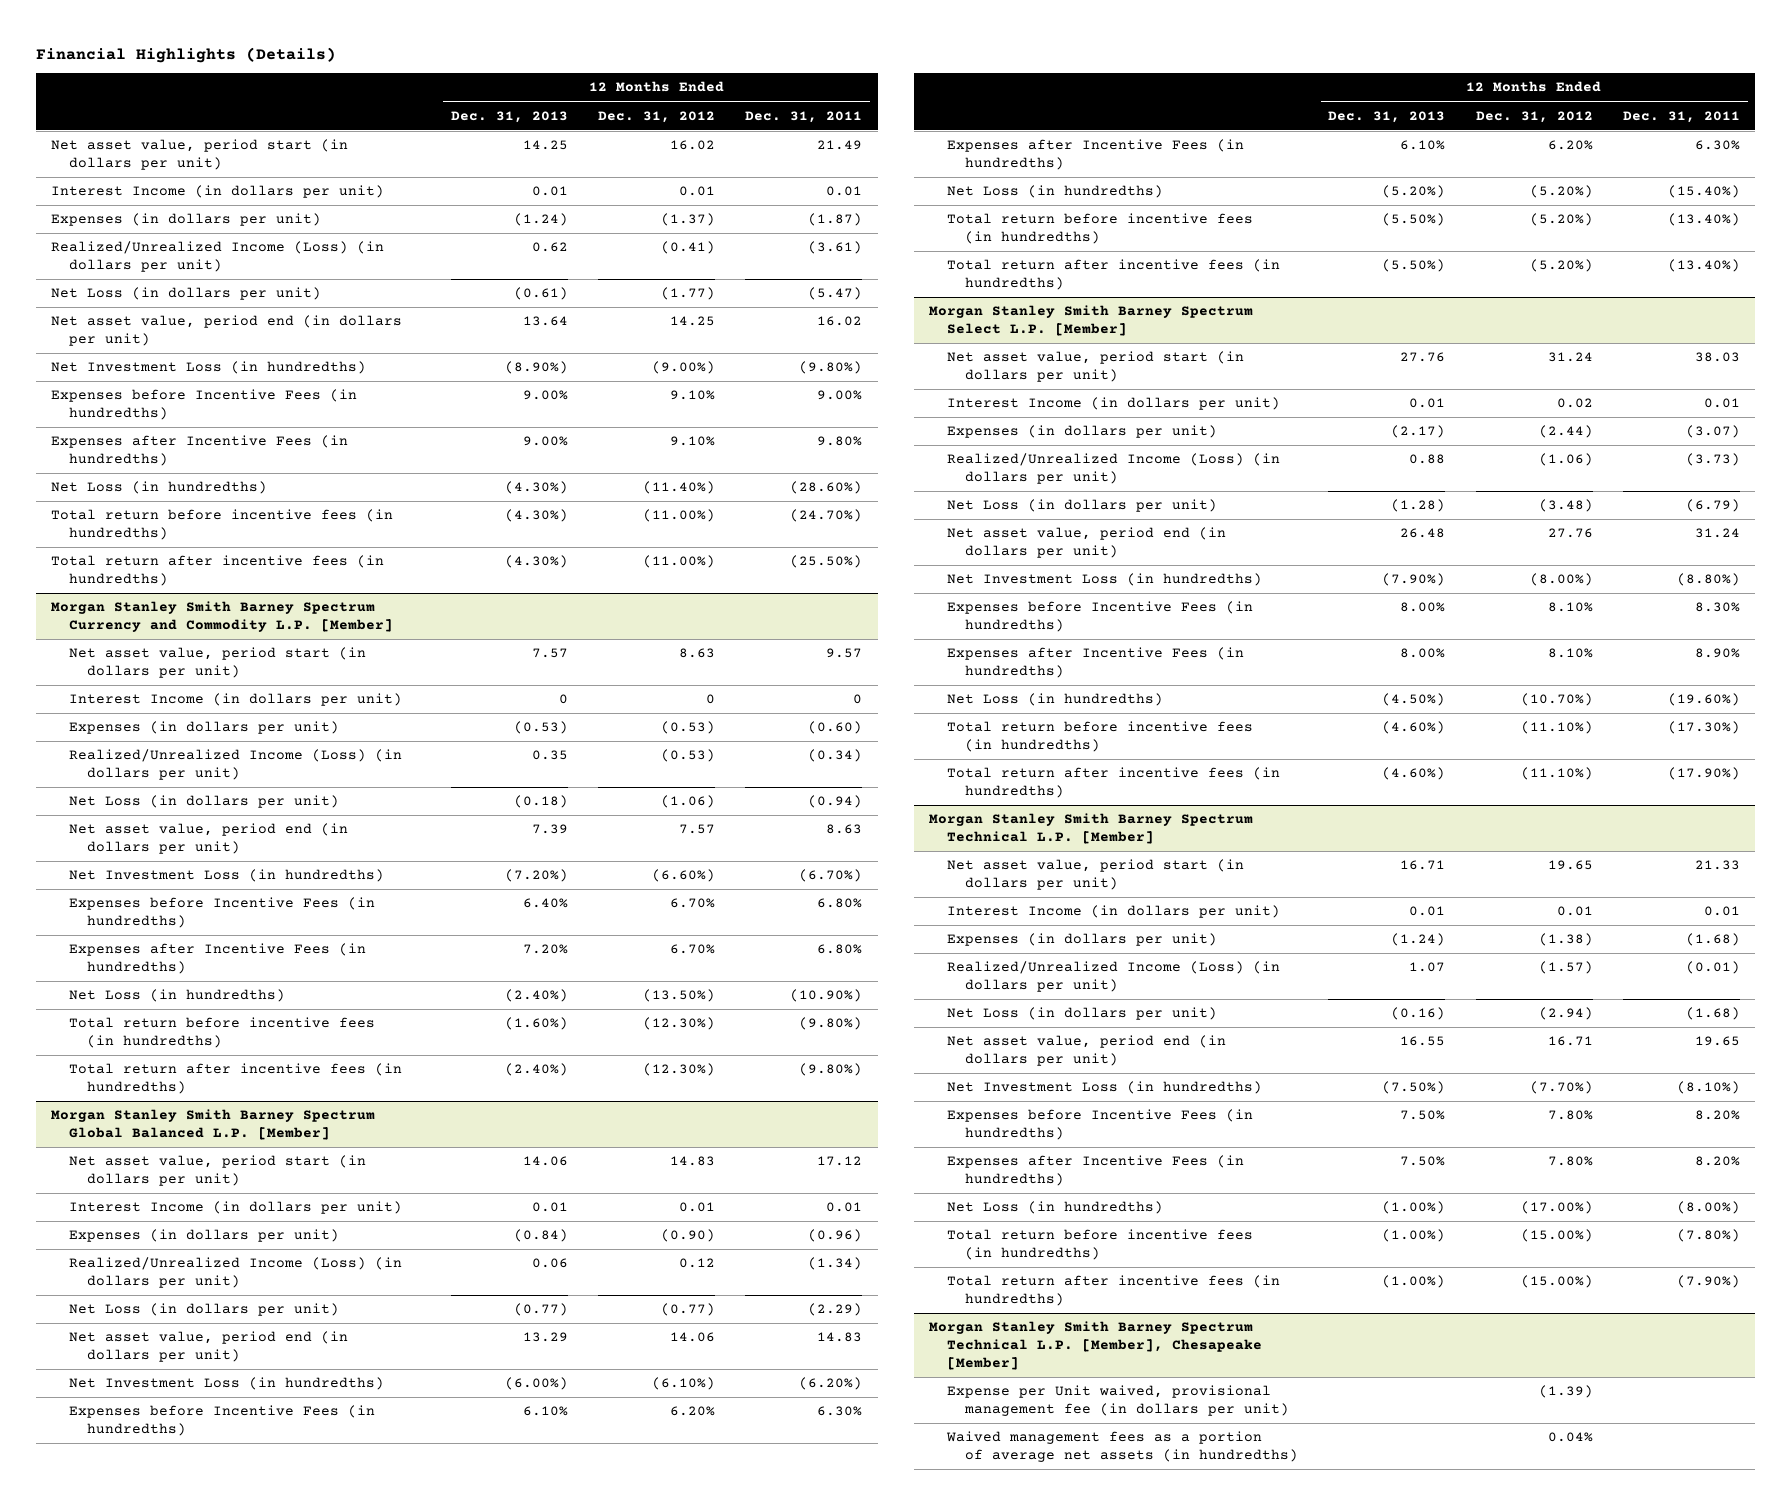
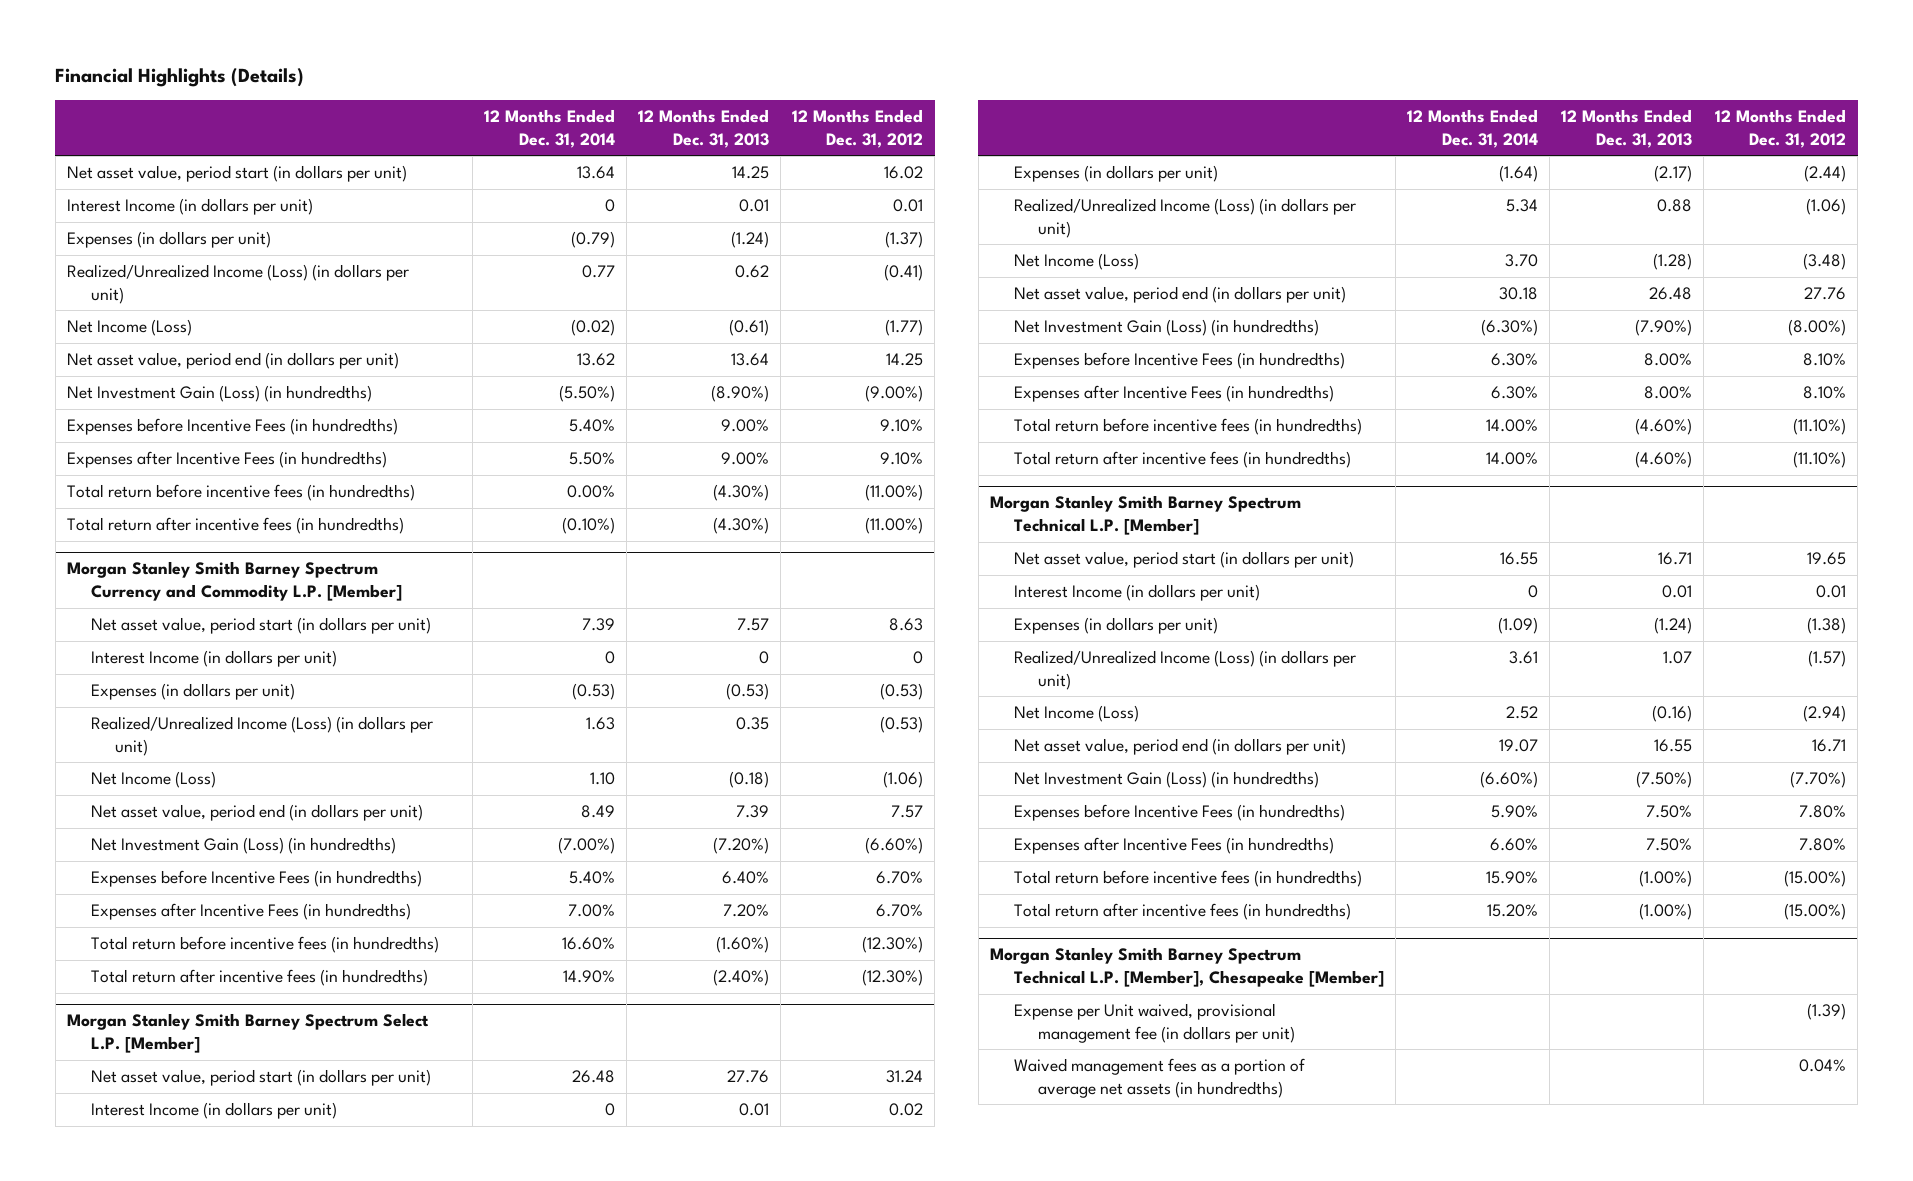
- | 12 Months Ended Dec. 31, 2013 | 12 Months Ended Dec. 31, 2012 | 12 Months Ended Dec. 31, 2011
+ | 12 Months Ended Dec. 31, 2014 | 12 Months Ended Dec. 31, 2013 | 12 Months Ended Dec. 31, 2012
- Net Loss (in dollars per unit) | (0.61) | (1.77) | (5.47)
+ Net Income (Loss) | (0.02) | (0.61) | (1.77)
- Net Investment Loss (in hundredths) | (8.90%) | (9.00%) | (9.80%)
+ Net Investment Gain (Loss) (in hundredths) | (5.50%) | (8.90%) | (9.00%)
- Net Loss (in hundredths) | (4.30%) | (11.40%) | (28.60%)
@ Morgan Stanley Smith Barney Spectrum Currency and Commodity L.P. [Member]
- Net Loss (in dollars per unit) | (0.18) | (1.06) | (0.94)
+ Net Income (Loss) | 1.10 | (0.18) | (1.06)
- Net Investment Loss (in hundredths) | (7.20%) | (6.60%) | (6.70%)
+ Net Investment Gain (Loss) (in hundredths) | (7.00%) | (7.20%) | (6.60%)
- Net Loss (in hundredths) | (2.40%) | (13.50%) | (10.90%)
- Morgan Stanley Smith Barney Spectrum Global Balanced L.P. [Member]
- Net asset value, period start (in dollars per unit) | 14.06 | 14.83 | 17.12
- Interest Income (in dollars per unit) | 0.01 | 0.01 | 0.01
- Expenses (in dollars per unit) | (0.84) | (0.90) | (0.96)
- Realized/Unrealized Income (Loss) (in dollars per unit) | 0.06 | 0.12 | (1.34)
- Net Loss (in dollars per unit) | (0.77) | (0.77) | (2.29)
- Net asset value, period end (in dollars per unit) | 13.29 | 14.06 | 14.83
- Net Investment Loss (in hundredths) | (6.00%) | (6.10%) | (6.20%)
- Expenses before Incentive Fees (in hundredths) | 6.10% | 6.20% | 6.30%
- Expenses after Incentive Fees (in hundredths) | 6.10% | 6.20% | 6.30%
- Net Loss (in hundredths) | (5.20%) | (5.20%) | (15.40%)
- Total return before incentive fees (in hundredths) | (5.50%) | (5.20%) | (13.40%)
- Total return after incentive fees (in hundredths) | (5.50%) | (5.20%) | (13.40%)
@ Morgan Stanley Smith Barney Spectrum Select L.P. [Member]
- Net Loss (in dollars per unit) | (1.28) | (3.48) | (6.79)
+ Net Income (Loss) | 3.70 | (1.28) | (3.48)
- Net Investment Loss (in hundredths) | (7.90%) | (8.00%) | (8.80%)
+ Net Investment Gain (Loss) (in hundredths) | (6.30%) | (7.90%) | (8.00%)
- Net Loss (in hundredths) | (4.50%) | (10.70%) | (19.60%)
@ Morgan Stanley Smith Barney Spectrum Technical L.P. [Member]
- Net Loss (in dollars per unit) | (0.16) | (2.94) | (1.68)
+ Net Income (Loss) | 2.52 | (0.16) | (2.94)
- Net Investment Loss (in hundredths) | (7.50%) | (7.70%) | (8.10%)
+ Net Investment Gain (Loss) (in hundredths) | (6.60%) | (7.50%) | (7.70%)
- Net Loss (in hundredths) | (1.00%) | (17.00%) | (8.00%)

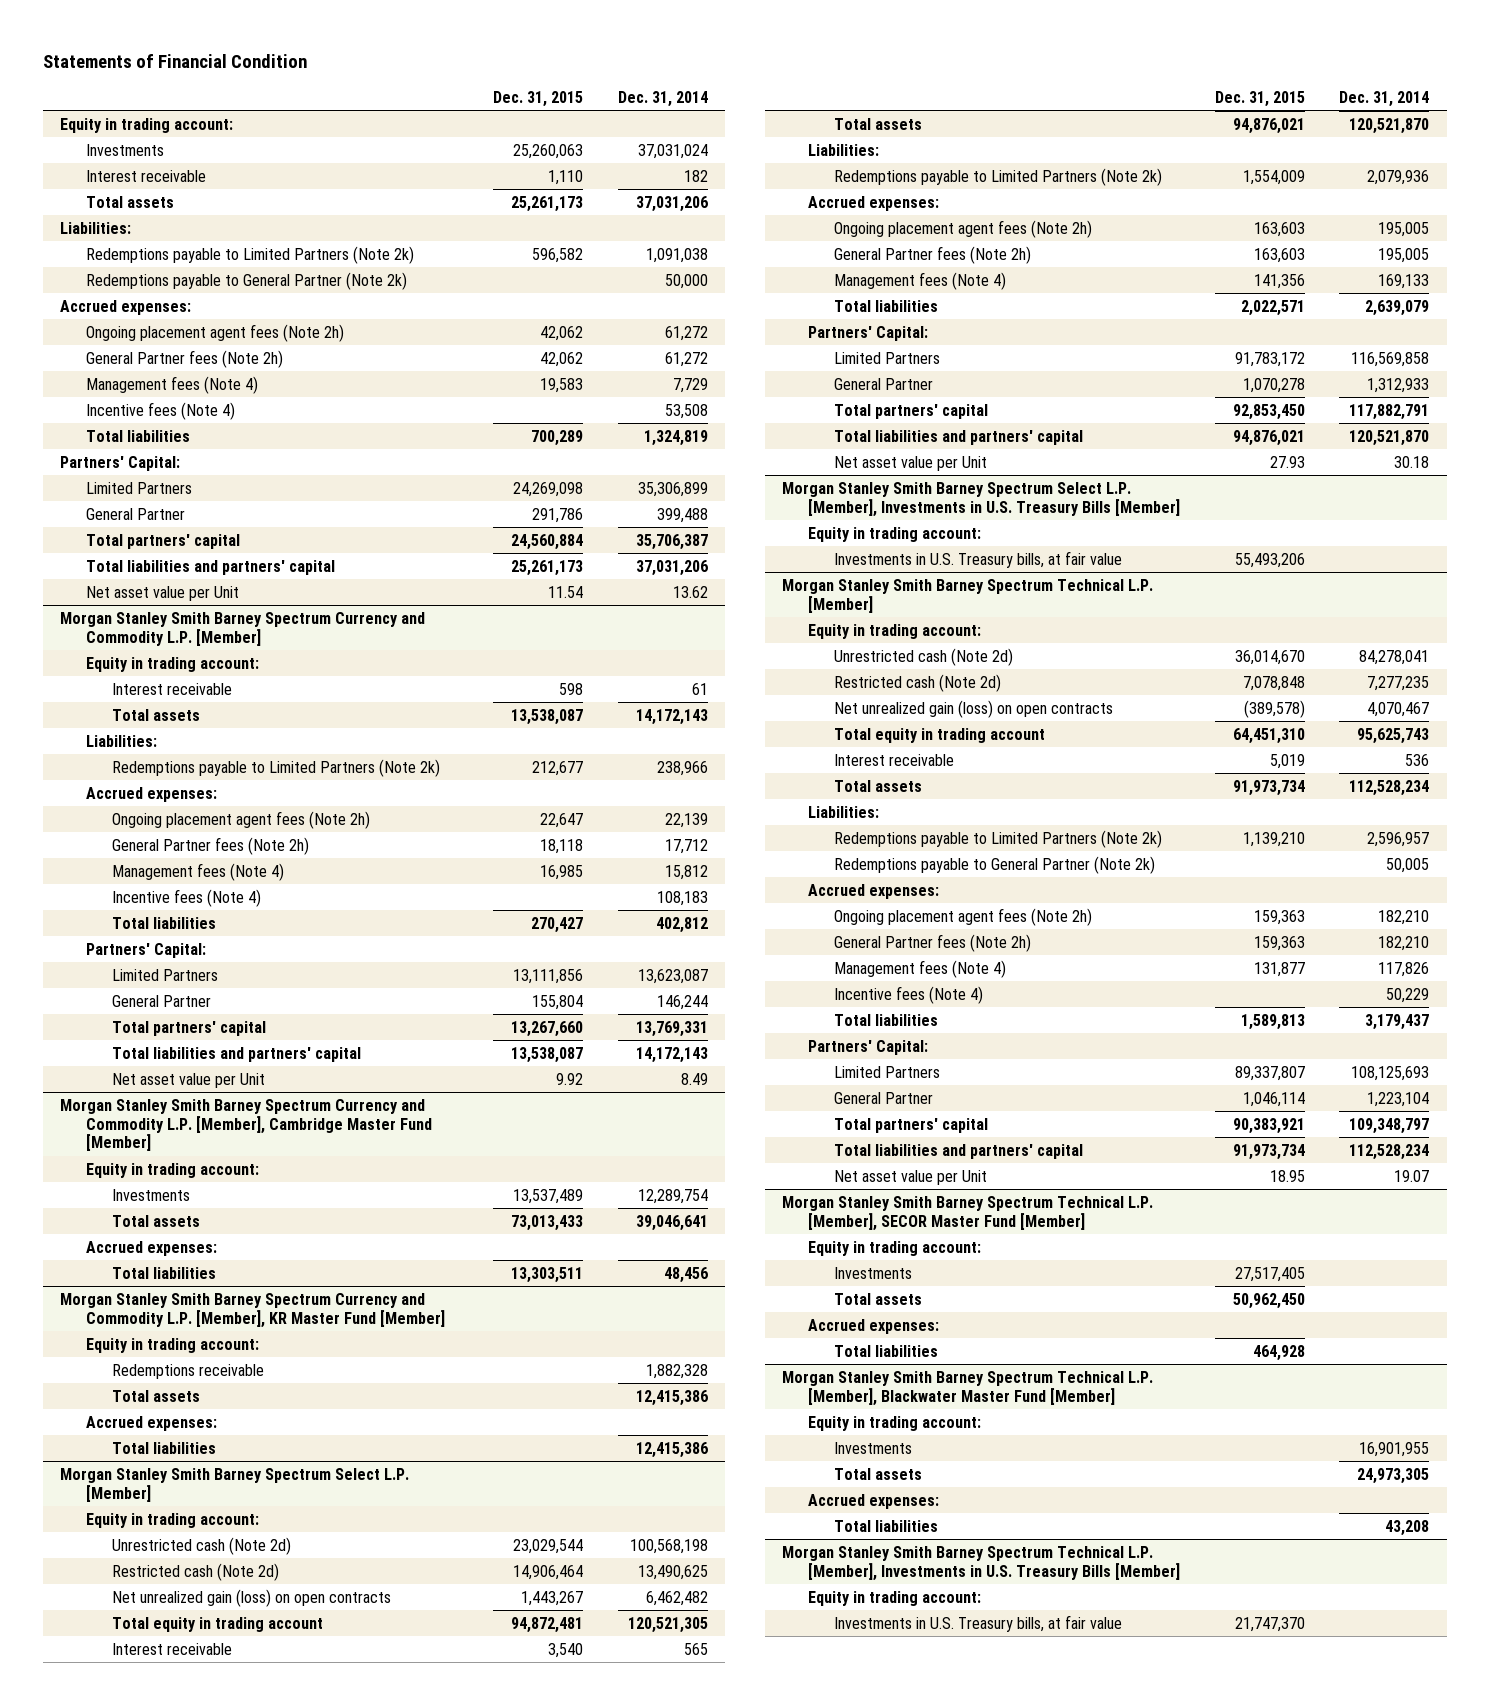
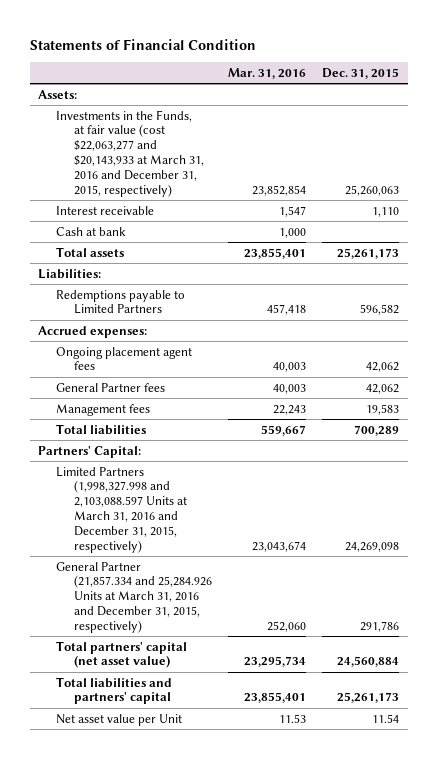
- | Dec. 31, 2015 | Dec. 31, 2014
+ | Mar. 31, 2016 | Dec. 31, 2015
- Equity in trading account:
- Investments | 25,260,063 | 37,031,024
+ Assets:
+ Investments in the Funds, at fair value (cost $22,063,277 and $20,143,933 at March 31, 2016 and December 31, 2015, respectively) | 23,852,854 | 25,260,063
+ Cash at bank | 1,000 |
- Redemptions payable to Limited Partners (Note 2k) | 596,582 | 1,091,038
- Redemptions payable to General Partner (Note 2k) | | 50,000
+ Redemptions payable to Limited Partners | 457,418 | 596,582
- Ongoing placement agent fees (Note 2h) | 42,062 | 61,272
- General Partner fees (Note 2h) | 42,062 | 61,272
- Management fees (Note 4) | 19,583 | 7,729
- Incentive fees (Note 4) | | 53,508
+ Ongoing placement agent fees | 40,003 | 42,062
+ General Partner fees | 40,003 | 42,062
+ Management fees | 22,243 | 19,583
- Limited Partners | 24,269,098 | 35,306,899
- General Partner | 291,786 | 399,488
- Total partners' capital | 24,560,884 | 35,706,387
+ Limited Partners (1,998,327.998 and 2,103,088.597 Units at March 31, 2016 and December 31, 2015, respectively) | 23,043,674 | 24,269,098
+ General Partner (21,857.334 and 25,284.926 Units at March 31, 2016 and December 31, 2015, respectively) | 252,060 | 291,786
+ Total partners' capital (net asset value) | 23,295,734 | 24,560,884
- Morgan Stanley Smith Barney Spectrum Currency and Commodity L.P. [Member]
- Equity in trading account:
- Interest receivable | 598 | 61
- Total assets | 13,538,087 | 14,172,143
- Liabilities:
- Redemptions payable to Limited Partners (Note 2k) | 212,677 | 238,966
- Accrued expenses:
- Ongoing placement agent fees (Note 2h) | 22,647 | 22,139
- General Partner fees (Note 2h) | 18,118 | 17,712
- Management fees (Note 4) | 16,985 | 15,812
- Incentive fees (Note 4) | | 108,183
- Total liabilities | 270,427 | 402,812
- Partners' Capital:
- Limited Partners | 13,111,856 | 13,623,087
- General Partner | 155,804 | 146,244
- Total partners' capital | 13,267,660 | 13,769,331
- Total liabilities and partners' capital | 13,538,087 | 14,172,143
- Net asset value per Unit | 9.92 | 8.49
- Morgan Stanley Smith Barney Spectrum Currency and Commodity L.P. [Member], Cambridge Master Fund [Member]
- Equity in trading account:
- Investments | 13,537,489 | 12,289,754
- Total assets | 73,013,433 | 39,046,641
- Accrued expenses:
- Total liabilities | 13,303,511 | 48,456
- Morgan Stanley Smith Barney Spectrum Currency and Commodity L.P. [Member], KR Master Fund [Member]
- Equity in trading account:
- Redemptions receivable | | 1,882,328
- Total assets | | 12,415,386
- Accrued expenses:
- Total liabilities | | 12,415,386
- Morgan Stanley Smith Barney Spectrum Select L.P. [Member]
- Equity in trading account:
- Unrestricted cash (Note 2d) | 23,029,544 | 100,568,198
- Restricted cash (Note 2d) | 14,906,464 | 13,490,625
- Net unrealized gain (loss) on open contracts | 1,443,267 | 6,462,482
- Total equity in trading account | 94,872,481 | 120,521,305
- Interest receivable | 3,540 | 565
- Total assets | 94,876,021 | 120,521,870
- Liabilities:
- Redemptions payable to Limited Partners (Note 2k) | 1,554,009 | 2,079,936
- Accrued expenses:
- Ongoing placement agent fees (Note 2h) | 163,603 | 195,005
- General Partner fees (Note 2h) | 163,603 | 195,005
- Management fees (Note 4) | 141,356 | 169,133
- Total liabilities | 2,022,571 | 2,639,079
- Partners' Capital:
- Limited Partners | 91,783,172 | 116,569,858
- General Partner | 1,070,278 | 1,312,933
- Total partners' capital | 92,853,450 | 117,882,791
- Total liabilities and partners' capital | 94,876,021 | 120,521,870
- Net asset value per Unit | 27.93 | 30.18
- Morgan Stanley Smith Barney Spectrum Select L.P. [Member], Investments in U.S. Treasury Bills [Member]
- Equity in trading account:
- Investments in U.S. Treasury bills, at fair value | 55,493,206 |
- Morgan Stanley Smith Barney Spectrum Technical L.P. [Member]
- Equity in trading account:
- Unrestricted cash (Note 2d) | 36,014,670 | 84,278,041
- Restricted cash (Note 2d) | 7,078,848 | 7,277,235
- Net unrealized gain (loss) on open contracts | (389,578) | 4,070,467
- Total equity in trading account | 64,451,310 | 95,625,743
- Interest receivable | 5,019 | 536
- Total assets | 91,973,734 | 112,528,234
- Liabilities:
- Redemptions payable to Limited Partners (Note 2k) | 1,139,210 | 2,596,957
- Redemptions payable to General Partner (Note 2k) | | 50,005
- Accrued expenses:
- Ongoing placement agent fees (Note 2h) | 159,363 | 182,210
- General Partner fees (Note 2h) | 159,363 | 182,210
- Management fees (Note 4) | 131,877 | 117,826
- Incentive fees (Note 4) | | 50,229
- Total liabilities | 1,589,813 | 3,179,437
- Partners' Capital:
- Limited Partners | 89,337,807 | 108,125,693
- General Partner | 1,046,114 | 1,223,104
- Total partners' capital | 90,383,921 | 109,348,797
- Total liabilities and partners' capital | 91,973,734 | 112,528,234
- Net asset value per Unit | 18.95 | 19.07
- Morgan Stanley Smith Barney Spectrum Technical L.P. [Member], SECOR Master Fund [Member]
- Equity in trading account:
- Investments | 27,517,405 |
- Total assets | 50,962,450 |
- Accrued expenses:
- Total liabilities | 464,928 |
- Morgan Stanley Smith Barney Spectrum Technical L.P. [Member], Blackwater Master Fund [Member]
- Equity in trading account:
- Investments | | 16,901,955
- Total assets | | 24,973,305
- Accrued expenses:
- Total liabilities | | 43,208
- Morgan Stanley Smith Barney Spectrum Technical L.P. [Member], Investments in U.S. Treasury Bills [Member]
- Equity in trading account:
- Investments in U.S. Treasury bills, at fair value | 21,747,370 |

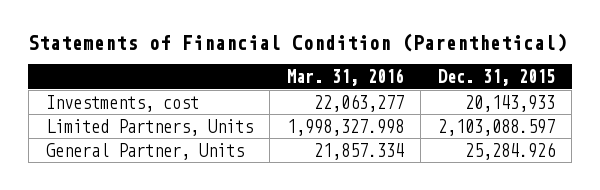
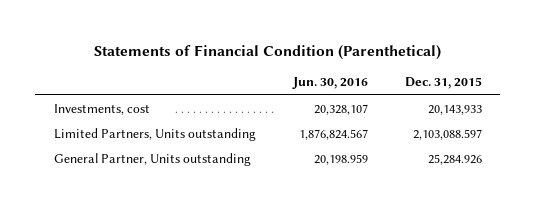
- | Mar. 31, 2016 | Dec. 31, 2015
+ | Jun. 30, 2016 | Dec. 31, 2015
- Limited Partners, Units | 1,998,327.998 | 2,103,088.597
- General Partner, Units | 21,857.334 | 25,284.926
+ Limited Partners, Units outstanding | 1,876,824.567 | 2,103,088.597
+ General Partner, Units outstanding | 20,198.959 | 25,284.926

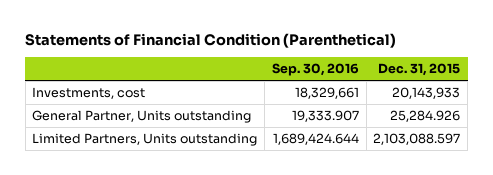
- | Jun. 30, 2016 | Dec. 31, 2015
+ | Sep. 30, 2016 | Dec. 31, 2015
moved down: Limited Partners, Units outstanding | 1,689,424.644 | 2,103,088.597

